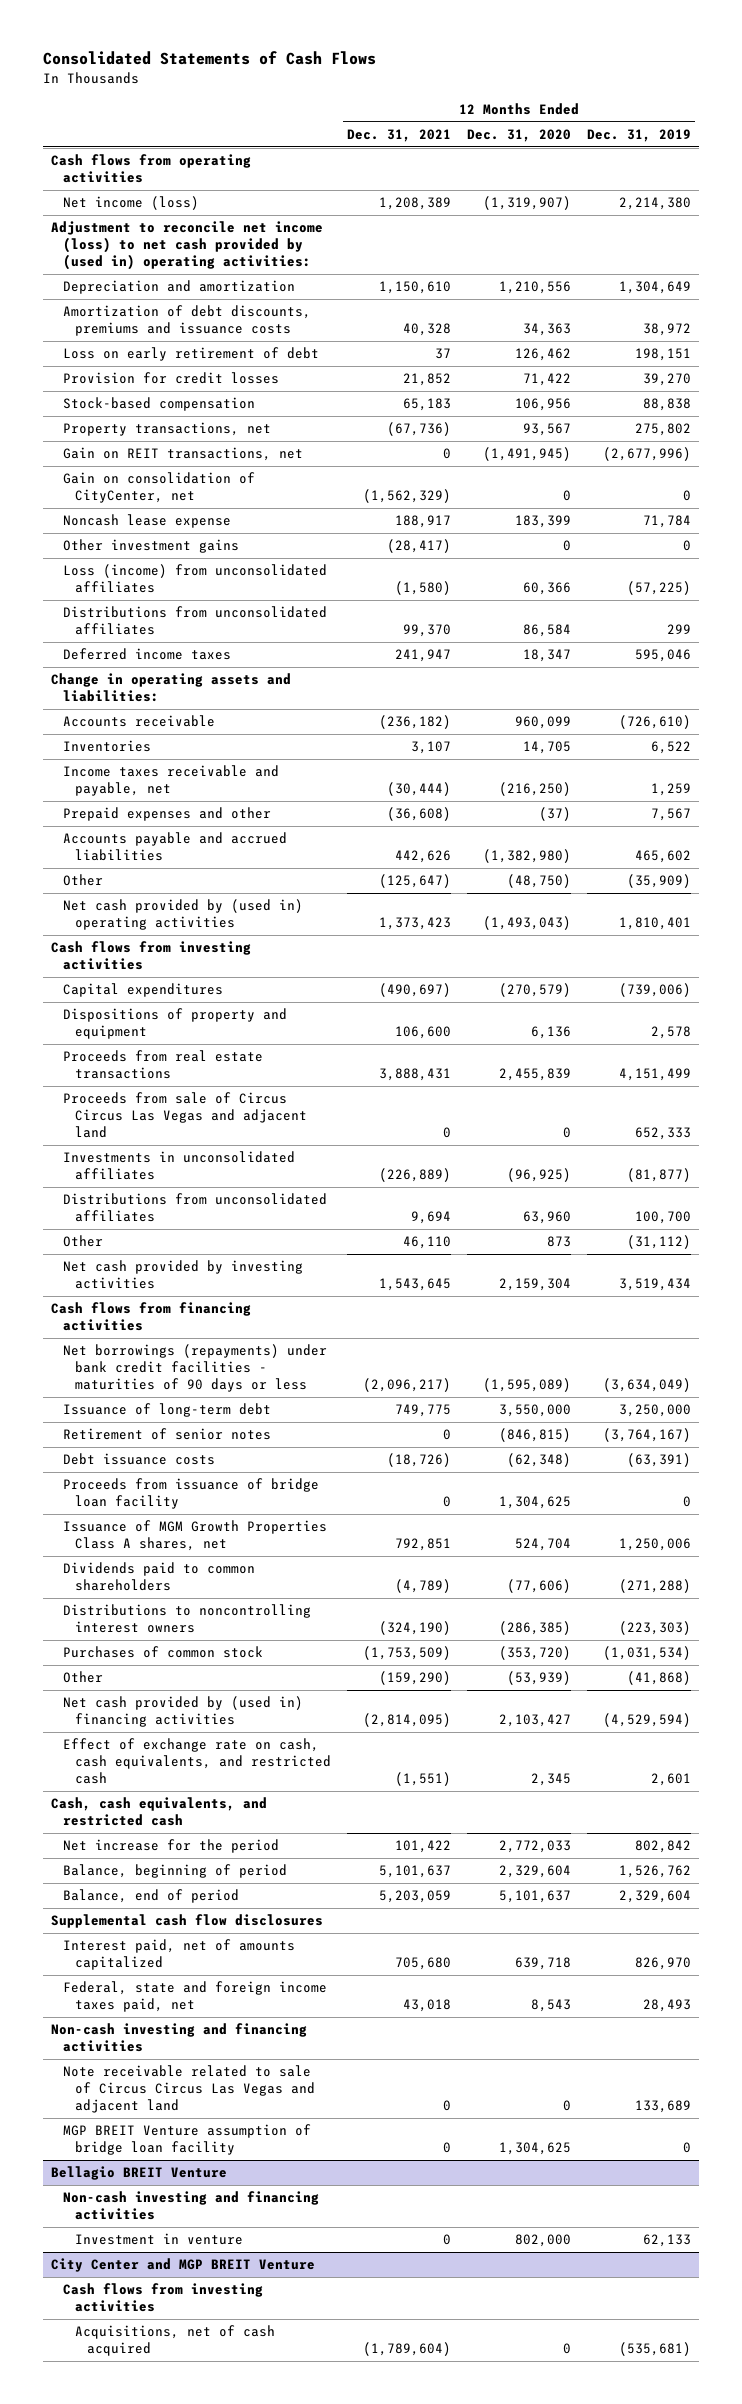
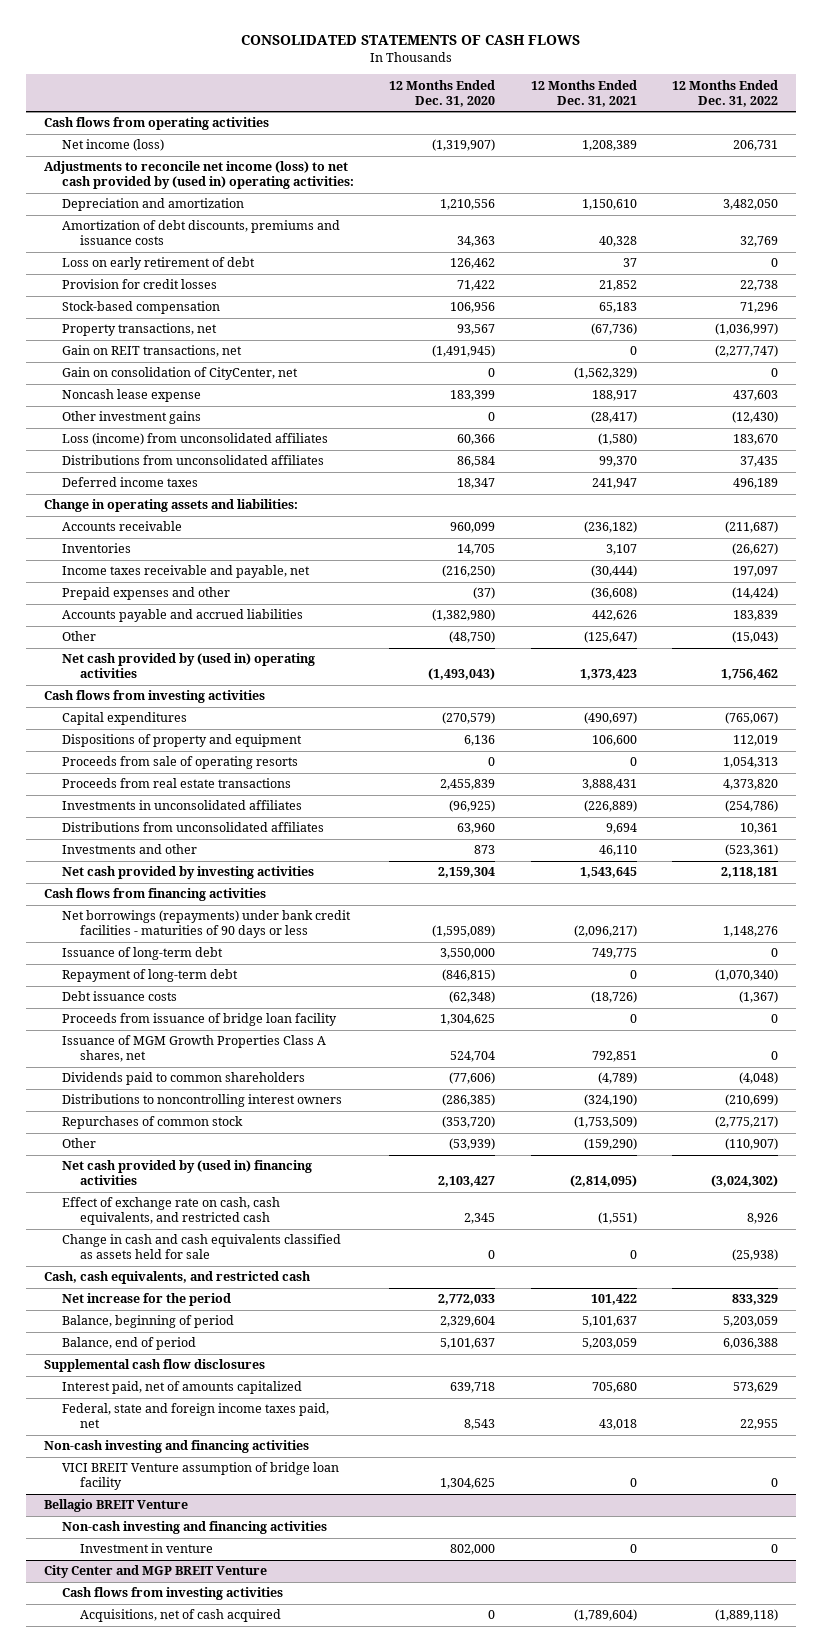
- Consolidated Statements of Cash Flows
+ CONSOLIDATED STATEMENTS OF CASH FLOWS
- | 12 Months Ended Dec. 31, 2021 | 12 Months Ended Dec. 31, 2020 | 12 Months Ended Dec. 31, 2019
+ | 12 Months Ended Dec. 31, 2020 | 12 Months Ended Dec. 31, 2021 | 12 Months Ended Dec. 31, 2022
- Adjustment to reconcile net income (loss) to net cash provided by (used in) operating activities:
+ Adjustments to reconcile net income (loss) to net cash provided by (used in) operating activities:
+ Proceeds from sale of operating resorts | 0 | 0 | 1,054,313
- Proceeds from sale of Circus Circus Las Vegas and adjacent land | 0 | 0 | 652,333
- Other | 46,110 | 873 | (31,112)
+ Investments and other | 873 | 46,110 | (523,361)
- Retirement of senior notes | 0 | (846,815) | (3,764,167)
+ Repayment of long-term debt | (846,815) | 0 | (1,070,340)
- Purchases of common stock | (1,753,509) | (353,720) | (1,031,534)
+ Repurchases of common stock | (353,720) | (1,753,509) | (2,775,217)
+ Change in cash and cash equivalents classified as assets held for sale | 0 | 0 | (25,938)
- Note receivable related to sale of Circus Circus Las Vegas and adjacent land | 0 | 0 | 133,689
- MGP BREIT Venture assumption of bridge loan facility | 0 | 1,304,625 | 0
+ VICI BREIT Venture assumption of bridge loan facility | 1,304,625 | 0 | 0

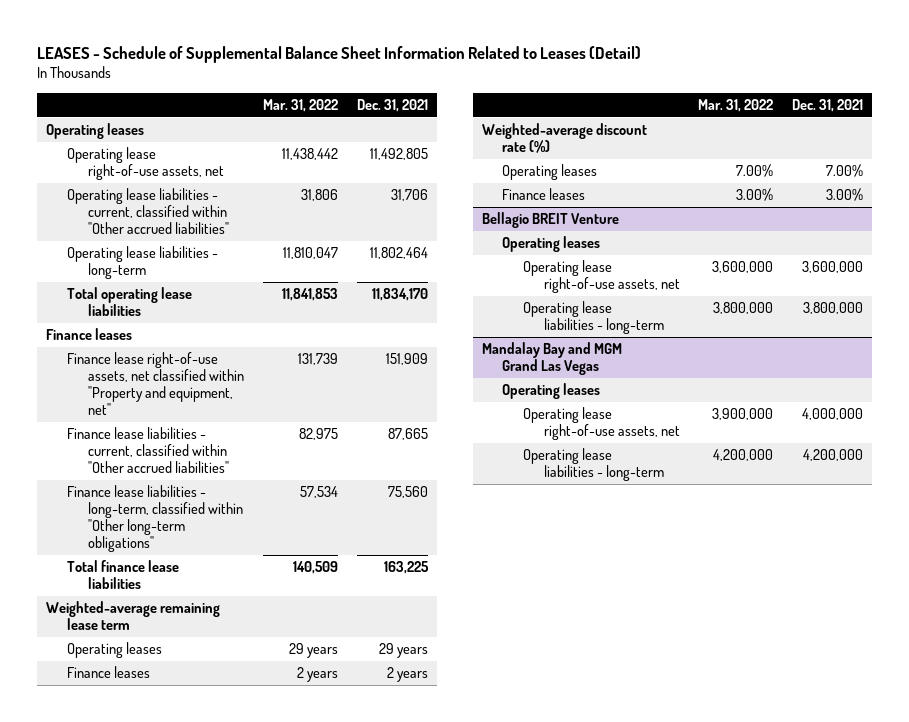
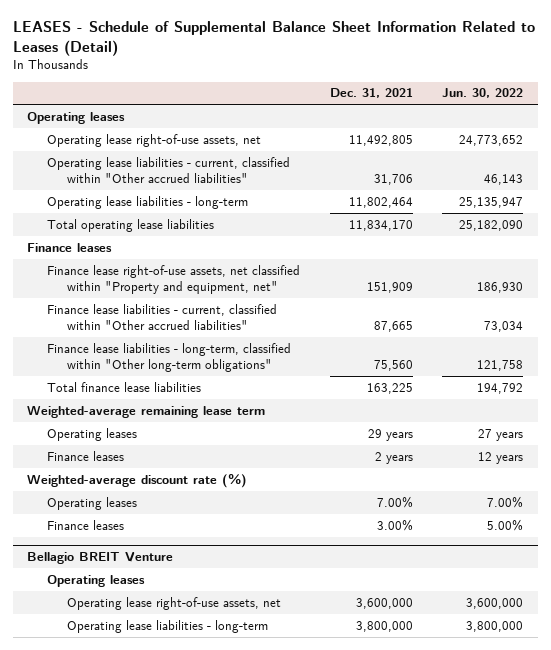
- | Mar. 31, 2022 | Dec. 31, 2021
+ | Dec. 31, 2021 | Jun. 30, 2022
- Mandalay Bay and MGM Grand Las Vegas
- Operating leases
- Operating lease right-of-use assets, net | 3,900,000 | 4,000,000
- Operating lease liabilities - long-term | 4,200,000 | 4,200,000

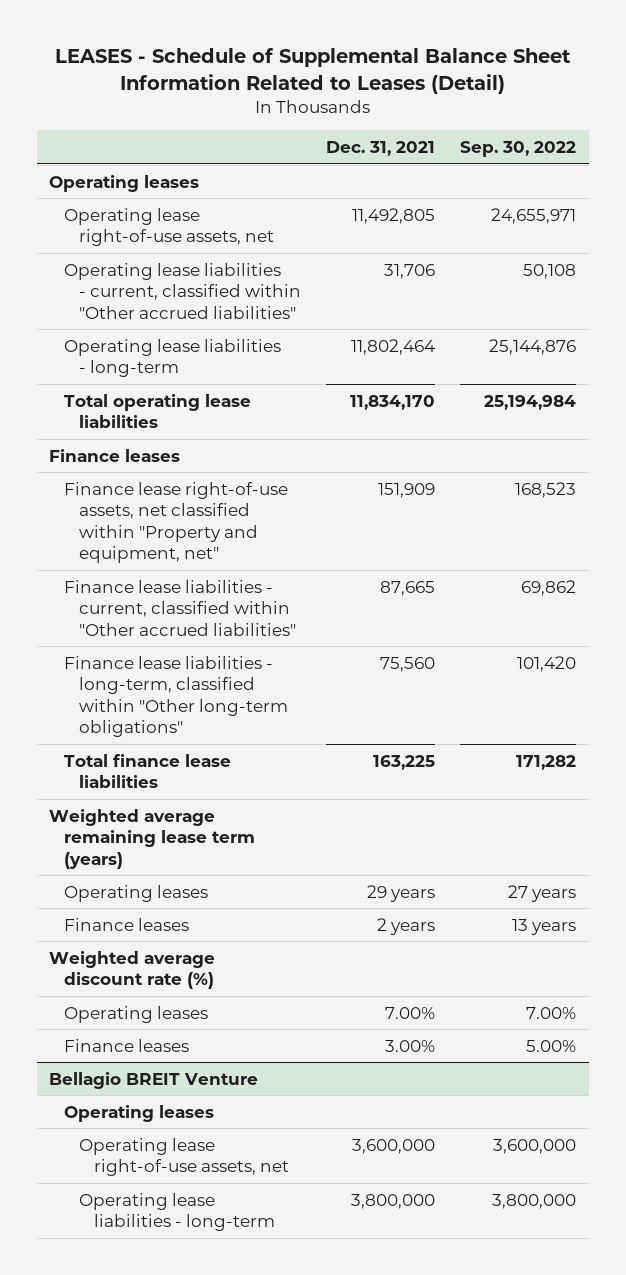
- | Dec. 31, 2021 | Jun. 30, 2022
+ | Dec. 31, 2021 | Sep. 30, 2022
- Weighted-average remaining lease term
+ Weighted average remaining lease term (years)
- Weighted-average discount rate (%)
+ Weighted average discount rate (%)

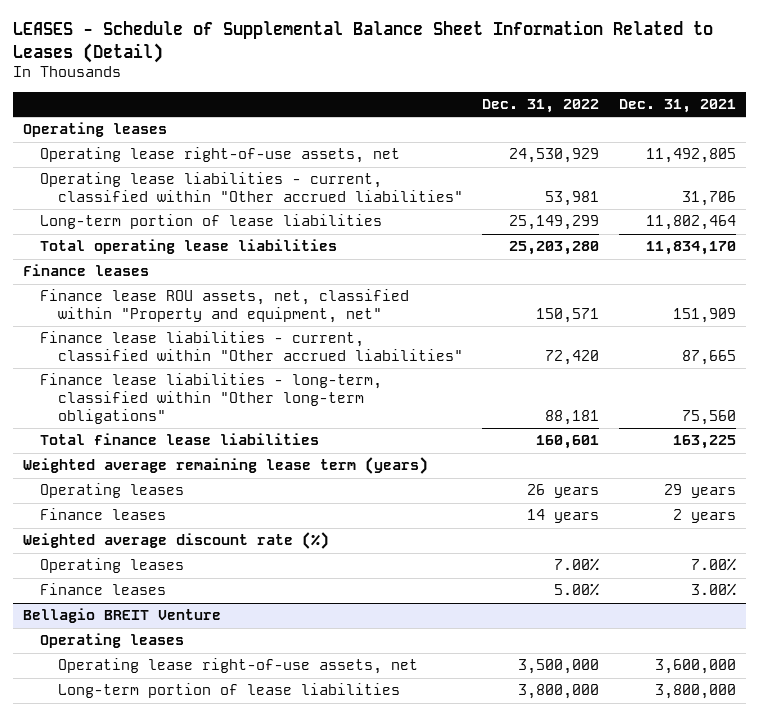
- | Dec. 31, 2021 | Sep. 30, 2022
+ | Dec. 31, 2022 | Dec. 31, 2021
- Operating lease liabilities - long-term | 11,802,464 | 25,144,876
+ Long-term portion of lease liabilities | 25,149,299 | 11,802,464
- Finance lease right-of-use assets, net classified within "Property and equipment, net" | 151,909 | 168,523
+ Finance lease ROU assets, net, classified within "Property and equipment, net" | 150,571 | 151,909
@ Bellagio BREIT Venture
- Operating lease liabilities - long-term | 3,800,000 | 3,800,000
+ Long-term portion of lease liabilities | 3,800,000 | 3,800,000

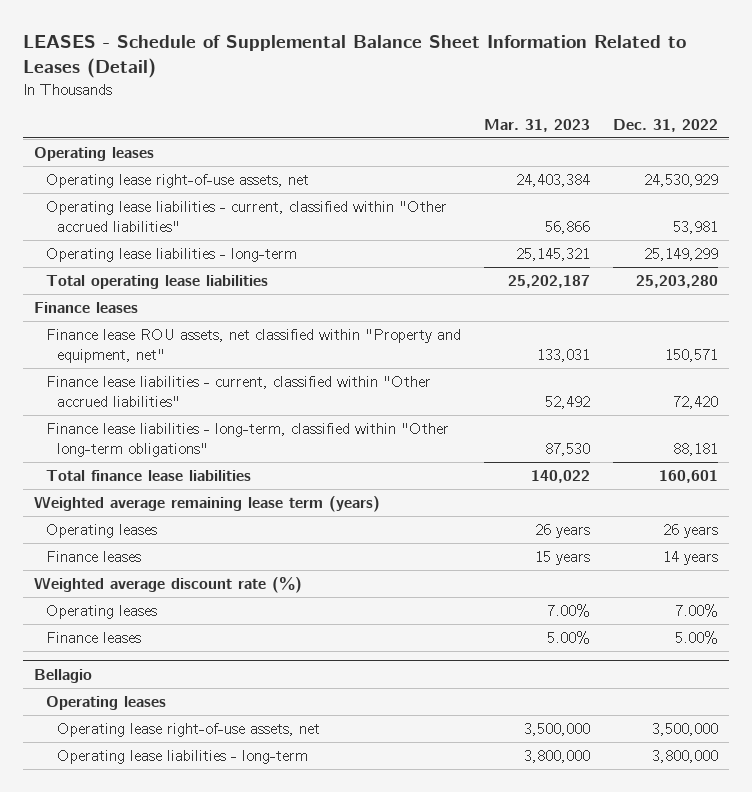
- | Dec. 31, 2022 | Dec. 31, 2021
+ | Mar. 31, 2023 | Dec. 31, 2022
- Long-term portion of lease liabilities | 25,149,299 | 11,802,464
+ Operating lease liabilities - long-term | 25,145,321 | 25,149,299
- Finance lease ROU assets, net, classified within "Property and equipment, net" | 150,571 | 151,909
+ Finance lease ROU assets, net classified within "Property and equipment, net" | 133,031 | 150,571
- Bellagio BREIT Venture
+ Bellagio
- Long-term portion of lease liabilities | 3,800,000 | 3,800,000
+ Operating lease liabilities - long-term | 3,800,000 | 3,800,000

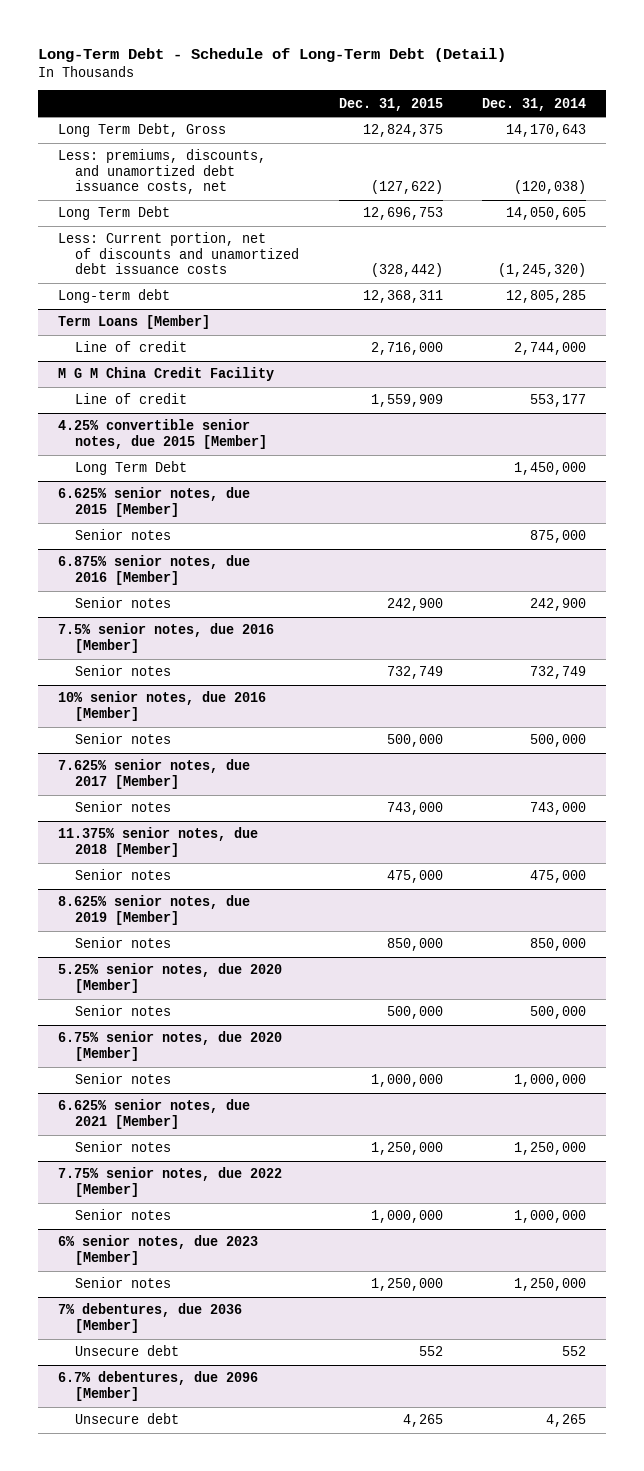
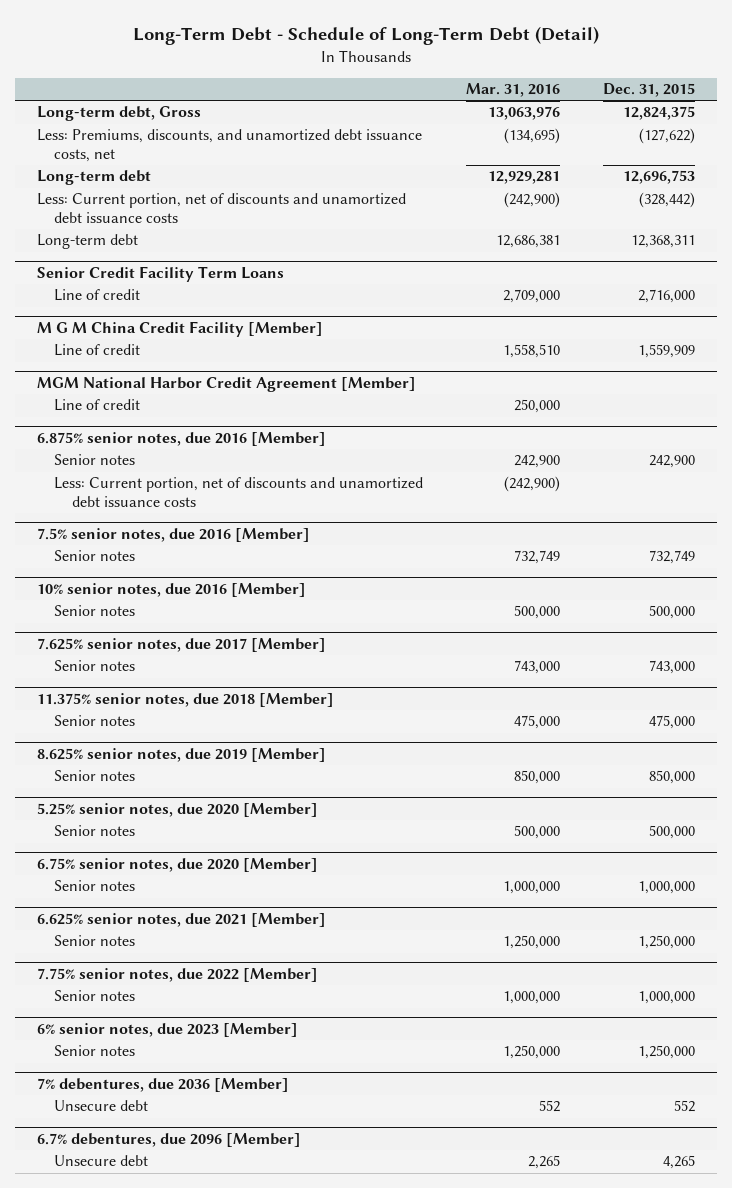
- | Dec. 31, 2015 | Dec. 31, 2014
+ | Mar. 31, 2016 | Dec. 31, 2015
- Long Term Debt, Gross | 12,824,375 | 14,170,643
- Less: premiums, discounts, and unamortized debt issuance costs, net | (127,622) | (120,038)
- Long Term Debt | 12,696,753 | 14,050,605
+ Long-term debt, Gross | 13,063,976 | 12,824,375
+ Less: Premiums, discounts, and unamortized debt issuance costs, net | (134,695) | (127,622)
+ Long-term debt | 12,929,281 | 12,696,753
- Term Loans [Member]
+ Senior Credit Facility Term Loans
- M G M China Credit Facility
+ M G M China Credit Facility [Member]
- 4.25% convertible senior notes, due 2015 [Member]
- Long Term Debt | | 1,450,000
- 6.625% senior notes, due 2015 [Member]
- Senior notes | | 875,000
+ MGM National Harbor Credit Agreement [Member]
+ Line of credit | 250,000 |
@ 6.875% senior notes, due 2016 [Member]
+ Less: Current portion, net of discounts and unamortized debt issuance costs | (242,900) |

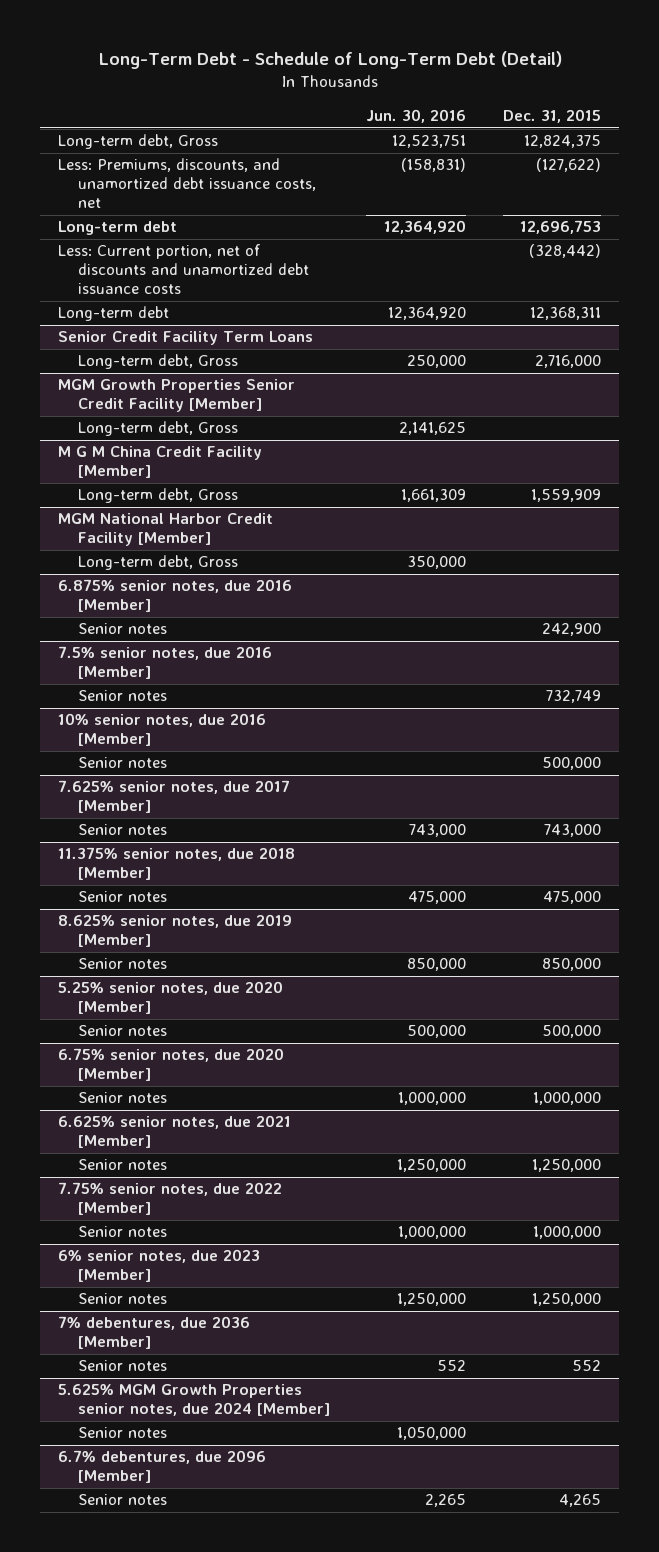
- | Mar. 31, 2016 | Dec. 31, 2015
+ | Jun. 30, 2016 | Dec. 31, 2015
@ Senior Credit Facility Term Loans
- Line of credit | 2,709,000 | 2,716,000
+ Long-term debt, Gross | 250,000 | 2,716,000
+ MGM Growth Properties Senior Credit Facility [Member]
+ Long-term debt, Gross | 2,141,625 |
@ M G M China Credit Facility [Member]
- Line of credit | 1,558,510 | 1,559,909
- MGM National Harbor Credit Agreement [Member]
- Line of credit | 250,000 |
@ M G M China Credit Facility [Member]
+ Long-term debt, Gross | 1,661,309 | 1,559,909
+ MGM National Harbor Credit Facility [Member]
+ Long-term debt, Gross | 350,000 |
@ 6.875% senior notes, due 2016 [Member]
- Less: Current portion, net of discounts and unamortized debt issuance costs | (242,900) |
@ 7% debentures, due 2036 [Member]
- Unsecure debt | 552 | 552
+ Senior notes | 552 | 552
+ 5.625% MGM Growth Properties senior notes, due 2024 [Member]
+ Senior notes | 1,050,000 |
@ 6.7% debentures, due 2096 [Member]
- Unsecure debt | 2,265 | 4,265
+ Senior notes | 2,265 | 4,265

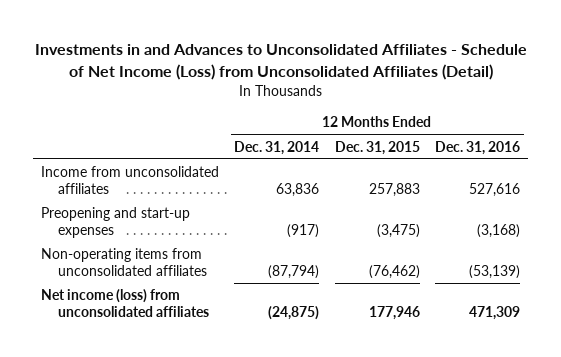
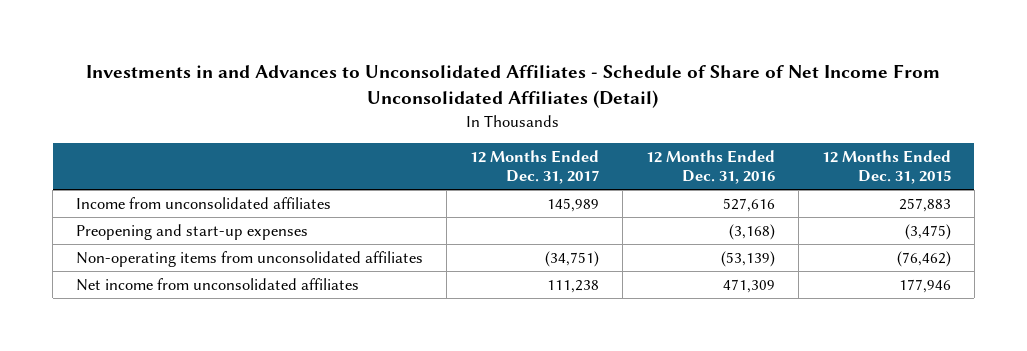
- Investments in and Advances to Unconsolidated Affiliates - Schedule of Net Income (Loss) from Unconsolidated Affiliates (Detail)
+ Investments in and Advances to Unconsolidated Affiliates - Schedule of Share of Net Income From Unconsolidated Affiliates (Detail)
- | 12 Months Ended Dec. 31, 2014 | 12 Months Ended Dec. 31, 2015 | 12 Months Ended Dec. 31, 2016
+ | 12 Months Ended Dec. 31, 2017 | 12 Months Ended Dec. 31, 2016 | 12 Months Ended Dec. 31, 2015
- Net income (loss) from unconsolidated affiliates | (24,875) | 177,946 | 471,309
+ Net income from unconsolidated affiliates | 111,238 | 471,309 | 177,946

